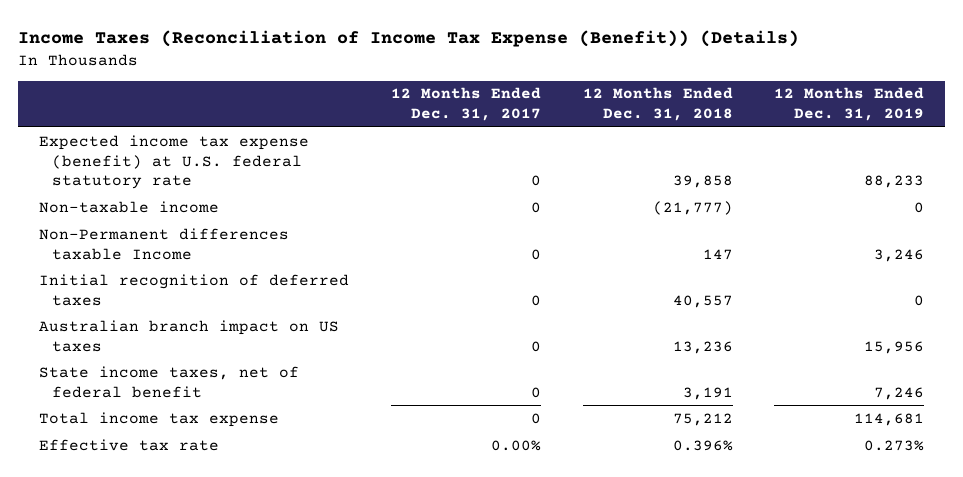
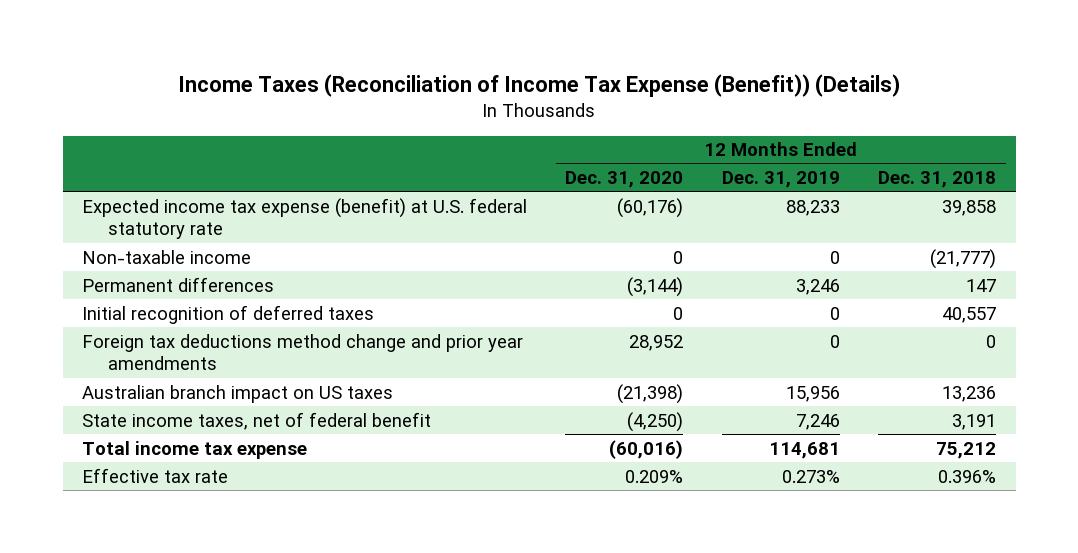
- | 12 Months Ended Dec. 31, 2017 | 12 Months Ended Dec. 31, 2018 | 12 Months Ended Dec. 31, 2019
+ | 12 Months Ended Dec. 31, 2020 | 12 Months Ended Dec. 31, 2019 | 12 Months Ended Dec. 31, 2018
- Non-Permanent differences taxable Income | 0 | 147 | 3,246
+ Permanent differences | (3,144) | 3,246 | 147
+ Foreign tax deductions method change and prior year amendments | 28,952 | 0 | 0

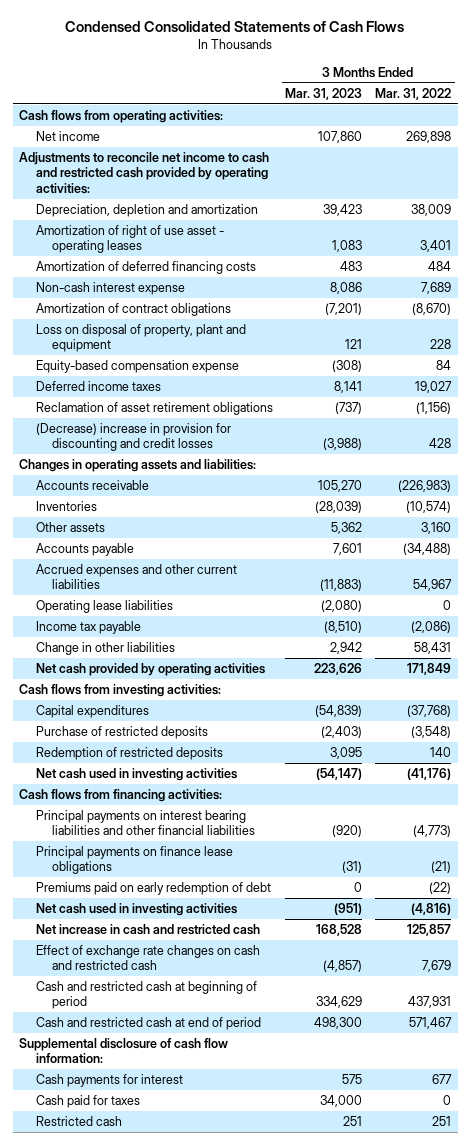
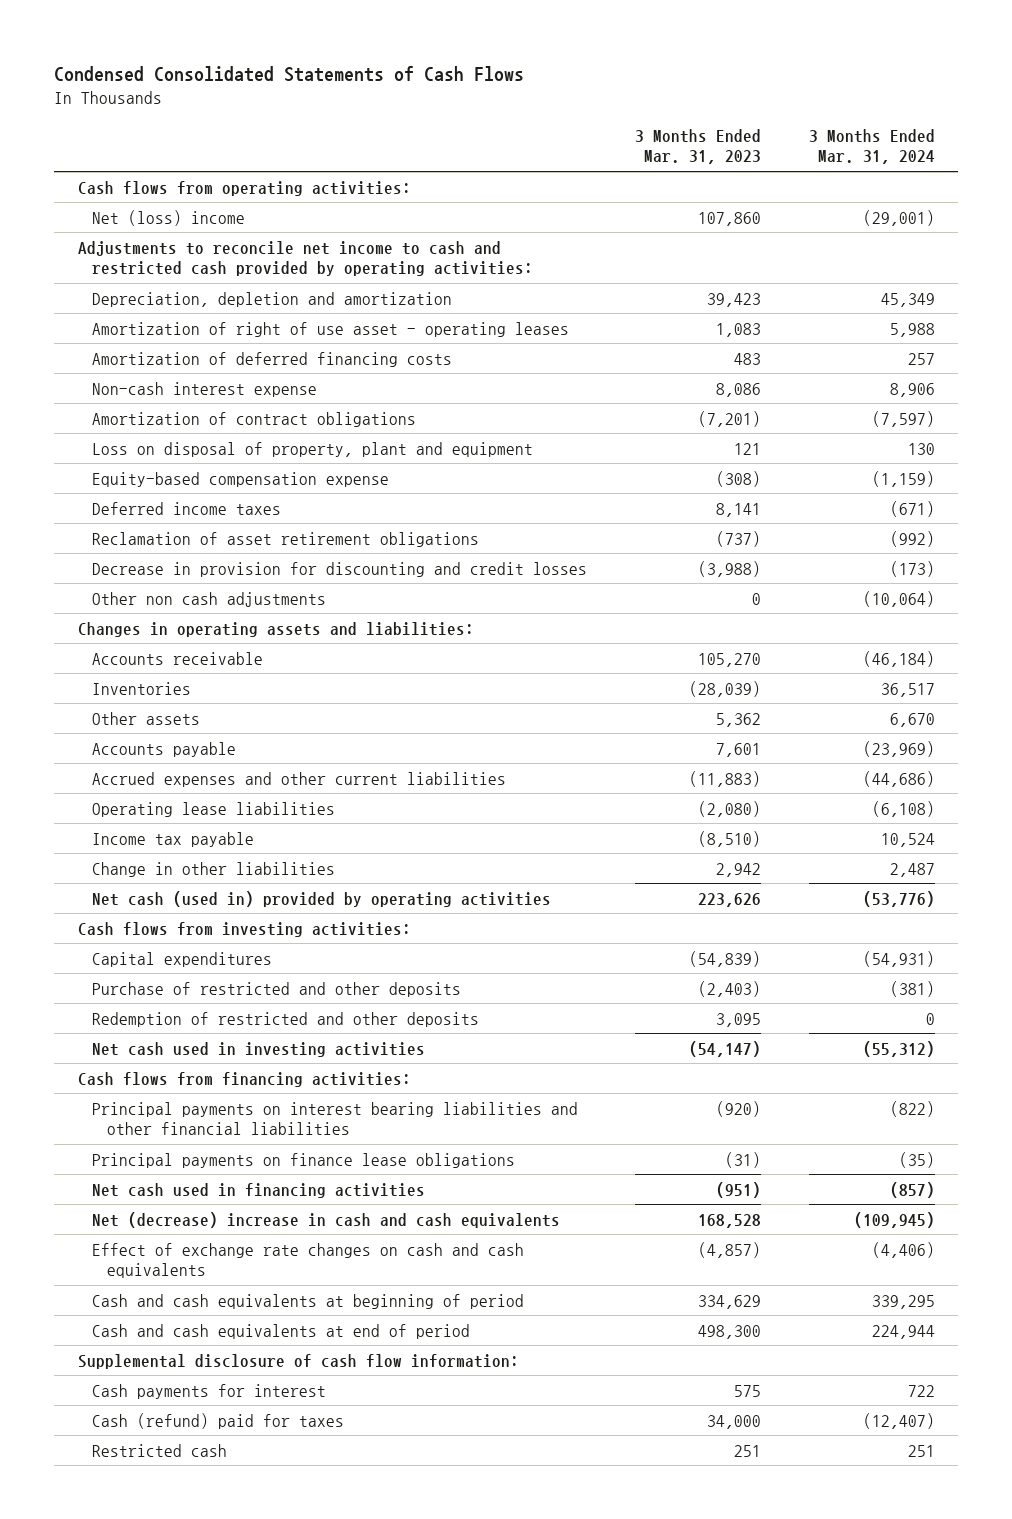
- | 3 Months Ended Mar. 31, 2023 | 3 Months Ended Mar. 31, 2022
+ | 3 Months Ended Mar. 31, 2023 | 3 Months Ended Mar. 31, 2024
- Net income | 107,860 | 269,898
+ Net (loss) income | 107,860 | (29,001)
- (Decrease) increase in provision for discounting and credit losses | (3,988) | 428
+ Decrease in provision for discounting and credit losses | (3,988) | (173)
+ Other non cash adjustments | 0 | (10,064)
- Net cash provided by operating activities | 223,626 | 171,849
+ Net cash (used in) provided by operating activities | 223,626 | (53,776)
- Purchase of restricted deposits | (2,403) | (3,548)
- Redemption of restricted deposits | 3,095 | 140
+ Purchase of restricted and other deposits | (2,403) | (381)
+ Redemption of restricted and other deposits | 3,095 | 0
- Premiums paid on early redemption of debt | 0 | (22)
- Net cash used in investing activities | (951) | (4,816)
- Net increase in cash and restricted cash | 168,528 | 125,857
- Effect of exchange rate changes on cash and restricted cash | (4,857) | 7,679
- Cash and restricted cash at beginning of period | 334,629 | 437,931
- Cash and restricted cash at end of period | 498,300 | 571,467
+ Net cash used in financing activities | (951) | (857)
+ Net (decrease) increase in cash and cash equivalents | 168,528 | (109,945)
+ Effect of exchange rate changes on cash and cash equivalents | (4,857) | (4,406)
+ Cash and cash equivalents at beginning of period | 334,629 | 339,295
+ Cash and cash equivalents at end of period | 498,300 | 224,944
- Cash paid for taxes | 34,000 | 0
+ Cash (refund) paid for taxes | 34,000 | (12,407)

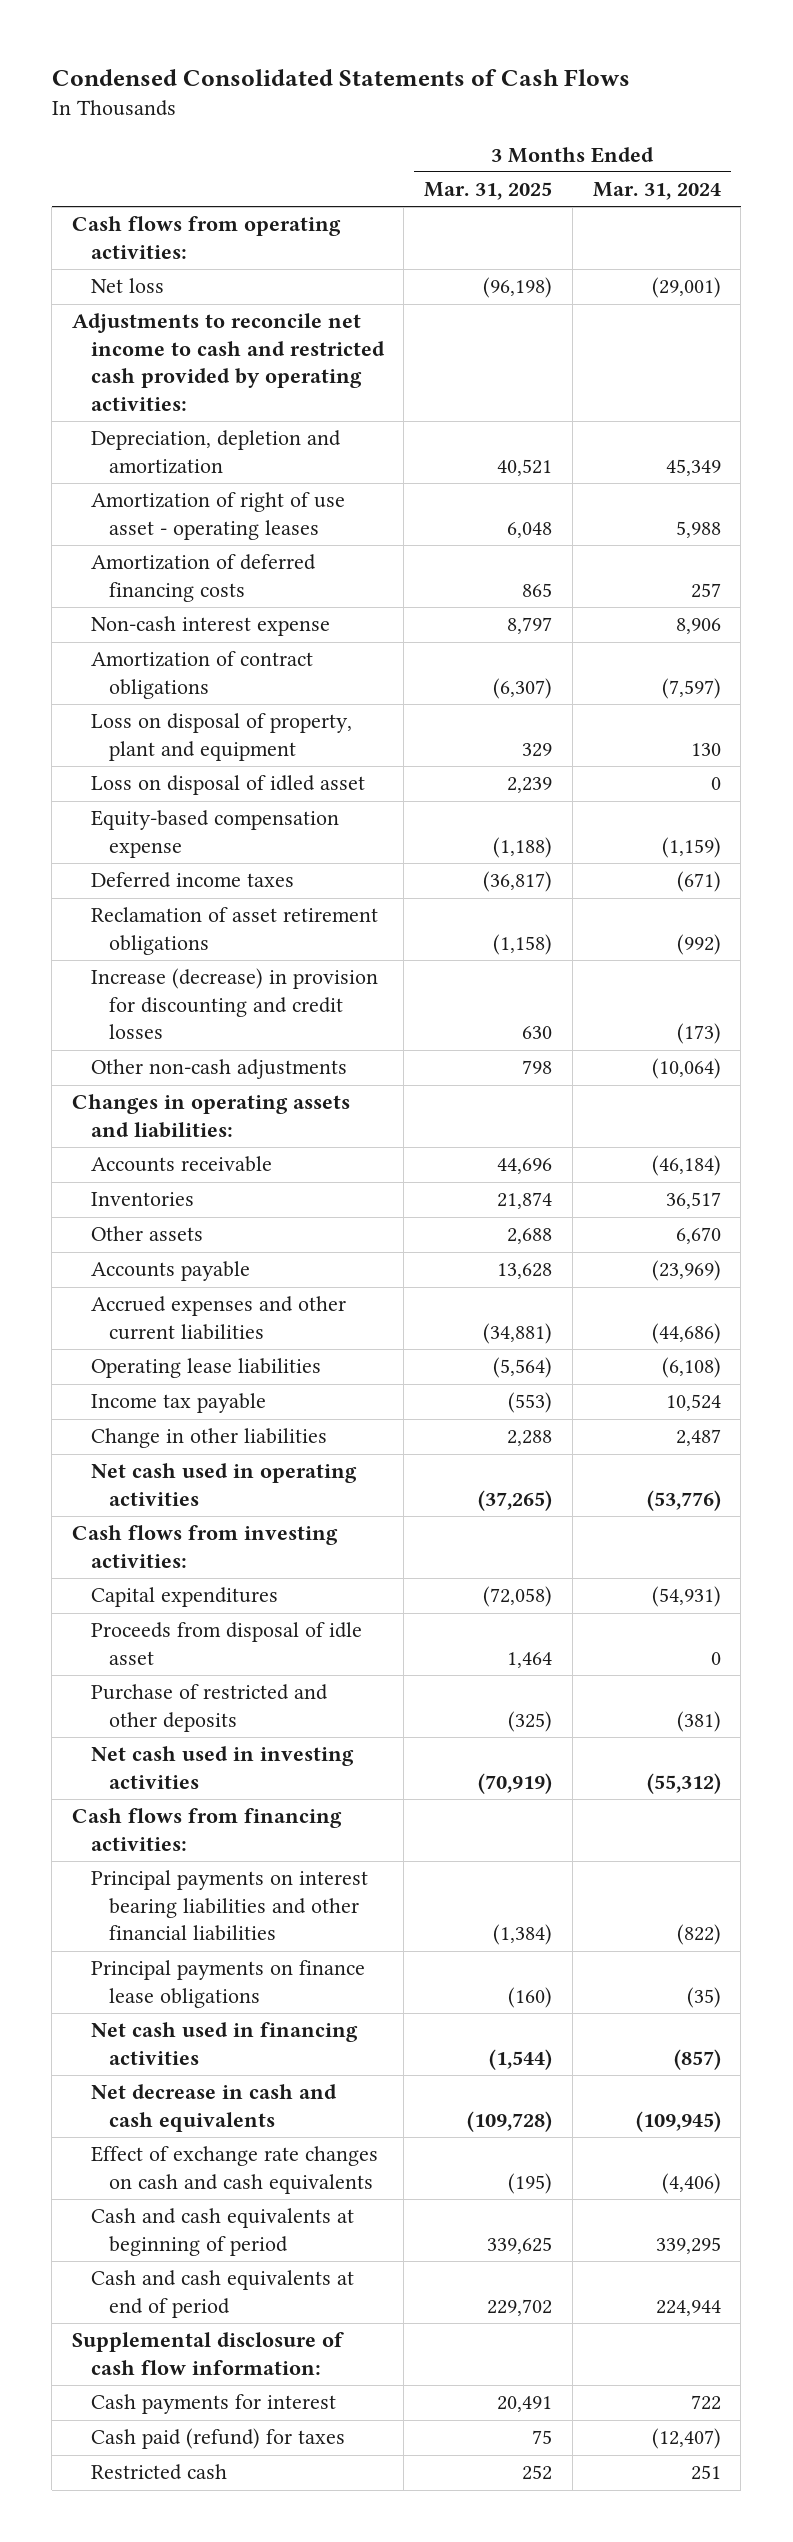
- | 3 Months Ended Mar. 31, 2023 | 3 Months Ended Mar. 31, 2024
+ | 3 Months Ended Mar. 31, 2025 | 3 Months Ended Mar. 31, 2024
- Net (loss) income | 107,860 | (29,001)
+ Net loss | (96,198) | (29,001)
+ Loss on disposal of idled asset | 2,239 | 0
- Decrease in provision for discounting and credit losses | (3,988) | (173)
- Other non cash adjustments | 0 | (10,064)
+ Increase (decrease) in provision for discounting and credit losses | 630 | (173)
+ Other non-cash adjustments | 798 | (10,064)
- Net cash (used in) provided by operating activities | 223,626 | (53,776)
+ Net cash used in operating activities | (37,265) | (53,776)
+ Proceeds from disposal of idle asset | 1,464 | 0
- Redemption of restricted and other deposits | 3,095 | 0
- Net (decrease) increase in cash and cash equivalents | 168,528 | (109,945)
+ Net decrease in cash and cash equivalents | (109,728) | (109,945)
- Cash (refund) paid for taxes | 34,000 | (12,407)
+ Cash paid (refund) for taxes | 75 | (12,407)

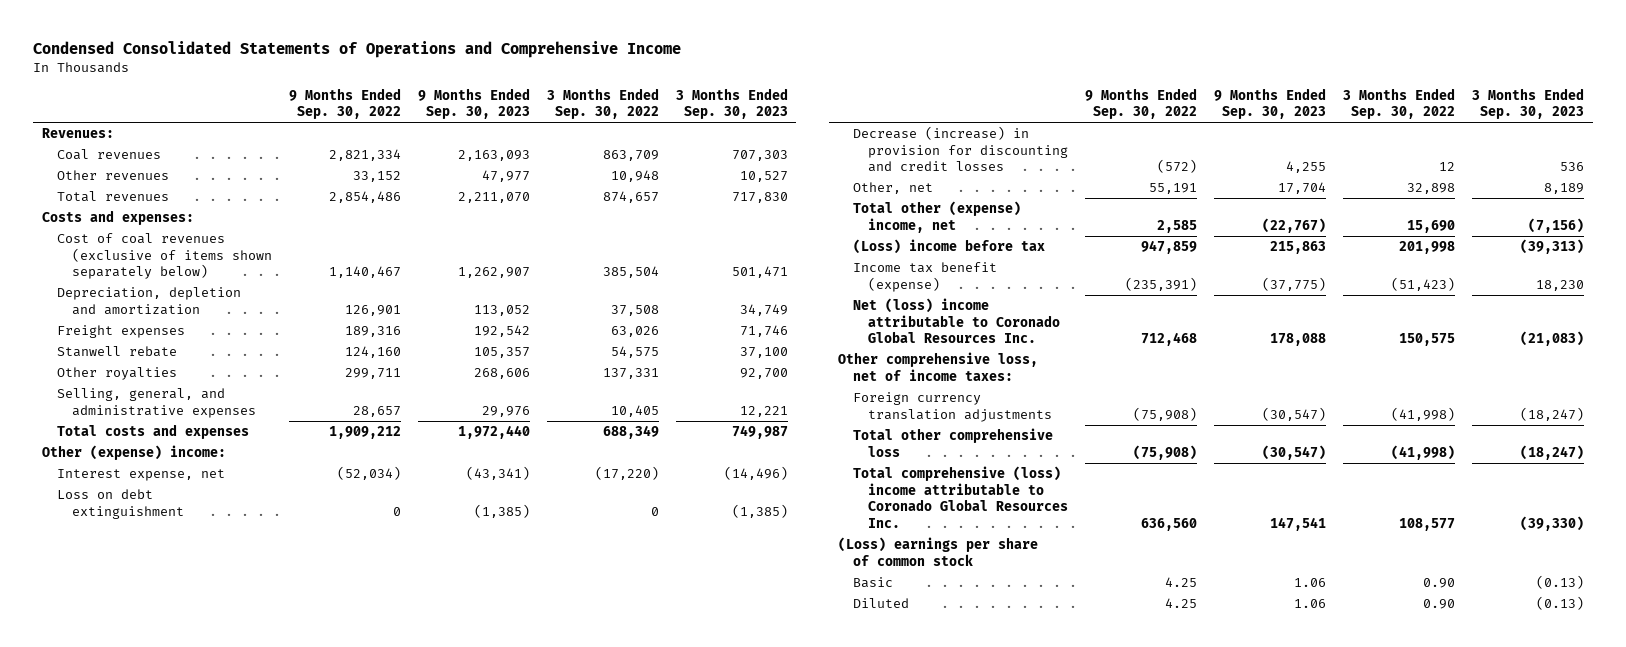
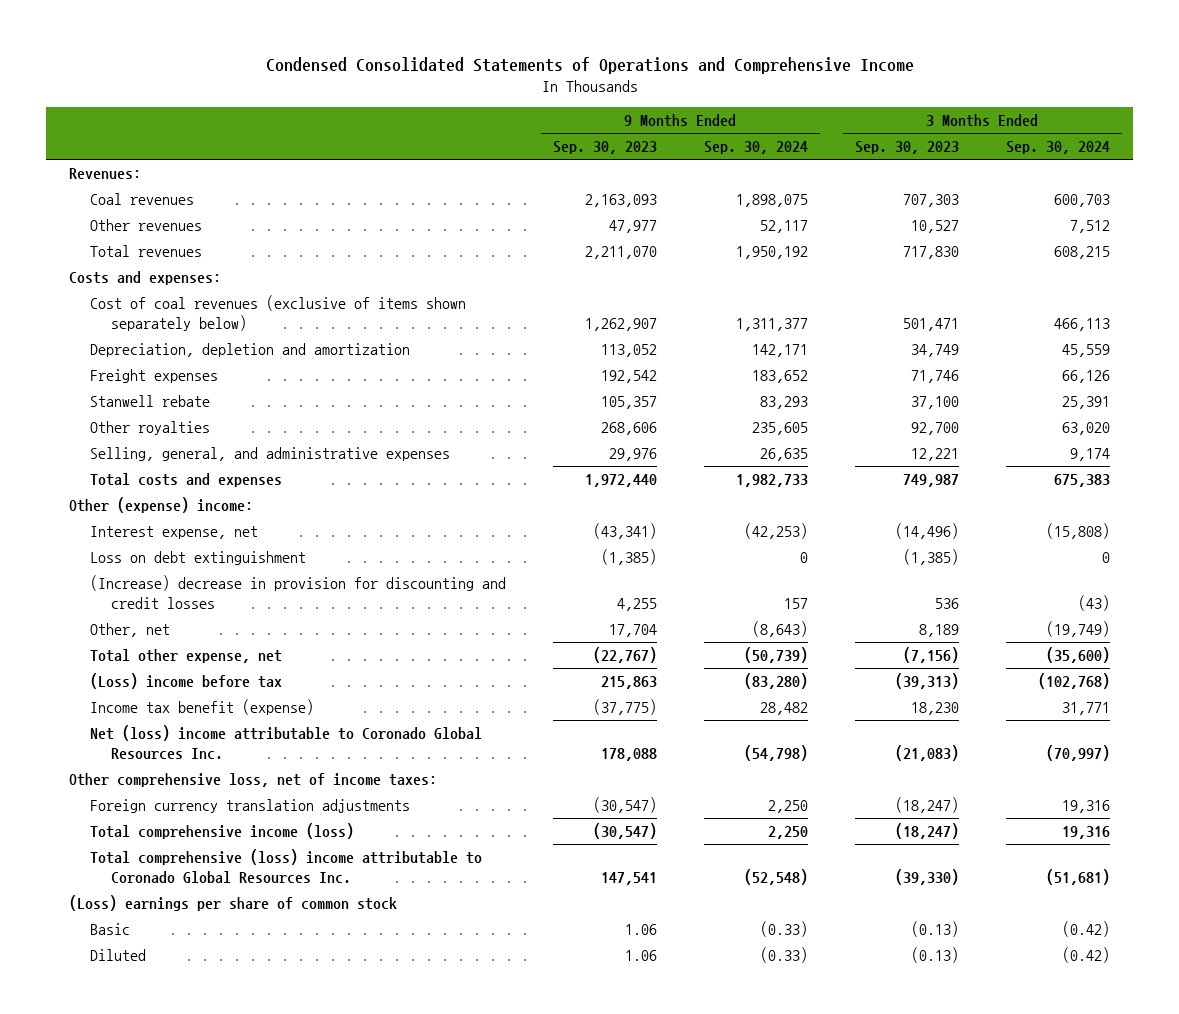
- | 9 Months Ended Sep. 30, 2022 | 9 Months Ended Sep. 30, 2023 | 3 Months Ended Sep. 30, 2022 | 3 Months Ended Sep. 30, 2023
+ | 9 Months Ended Sep. 30, 2023 | 9 Months Ended Sep. 30, 2024 | 3 Months Ended Sep. 30, 2023 | 3 Months Ended Sep. 30, 2024
- Decrease (increase) in provision for discounting and credit losses | (572) | 4,255 | 12 | 536
+ (Increase) decrease in provision for discounting and credit losses | 4,255 | 157 | 536 | (43)
- Total other (expense) income, net | 2,585 | (22,767) | 15,690 | (7,156)
+ Total other expense, net | (22,767) | (50,739) | (7,156) | (35,600)
- Total other comprehensive loss | (75,908) | (30,547) | (41,998) | (18,247)
+ Total comprehensive income (loss) | (30,547) | 2,250 | (18,247) | 19,316

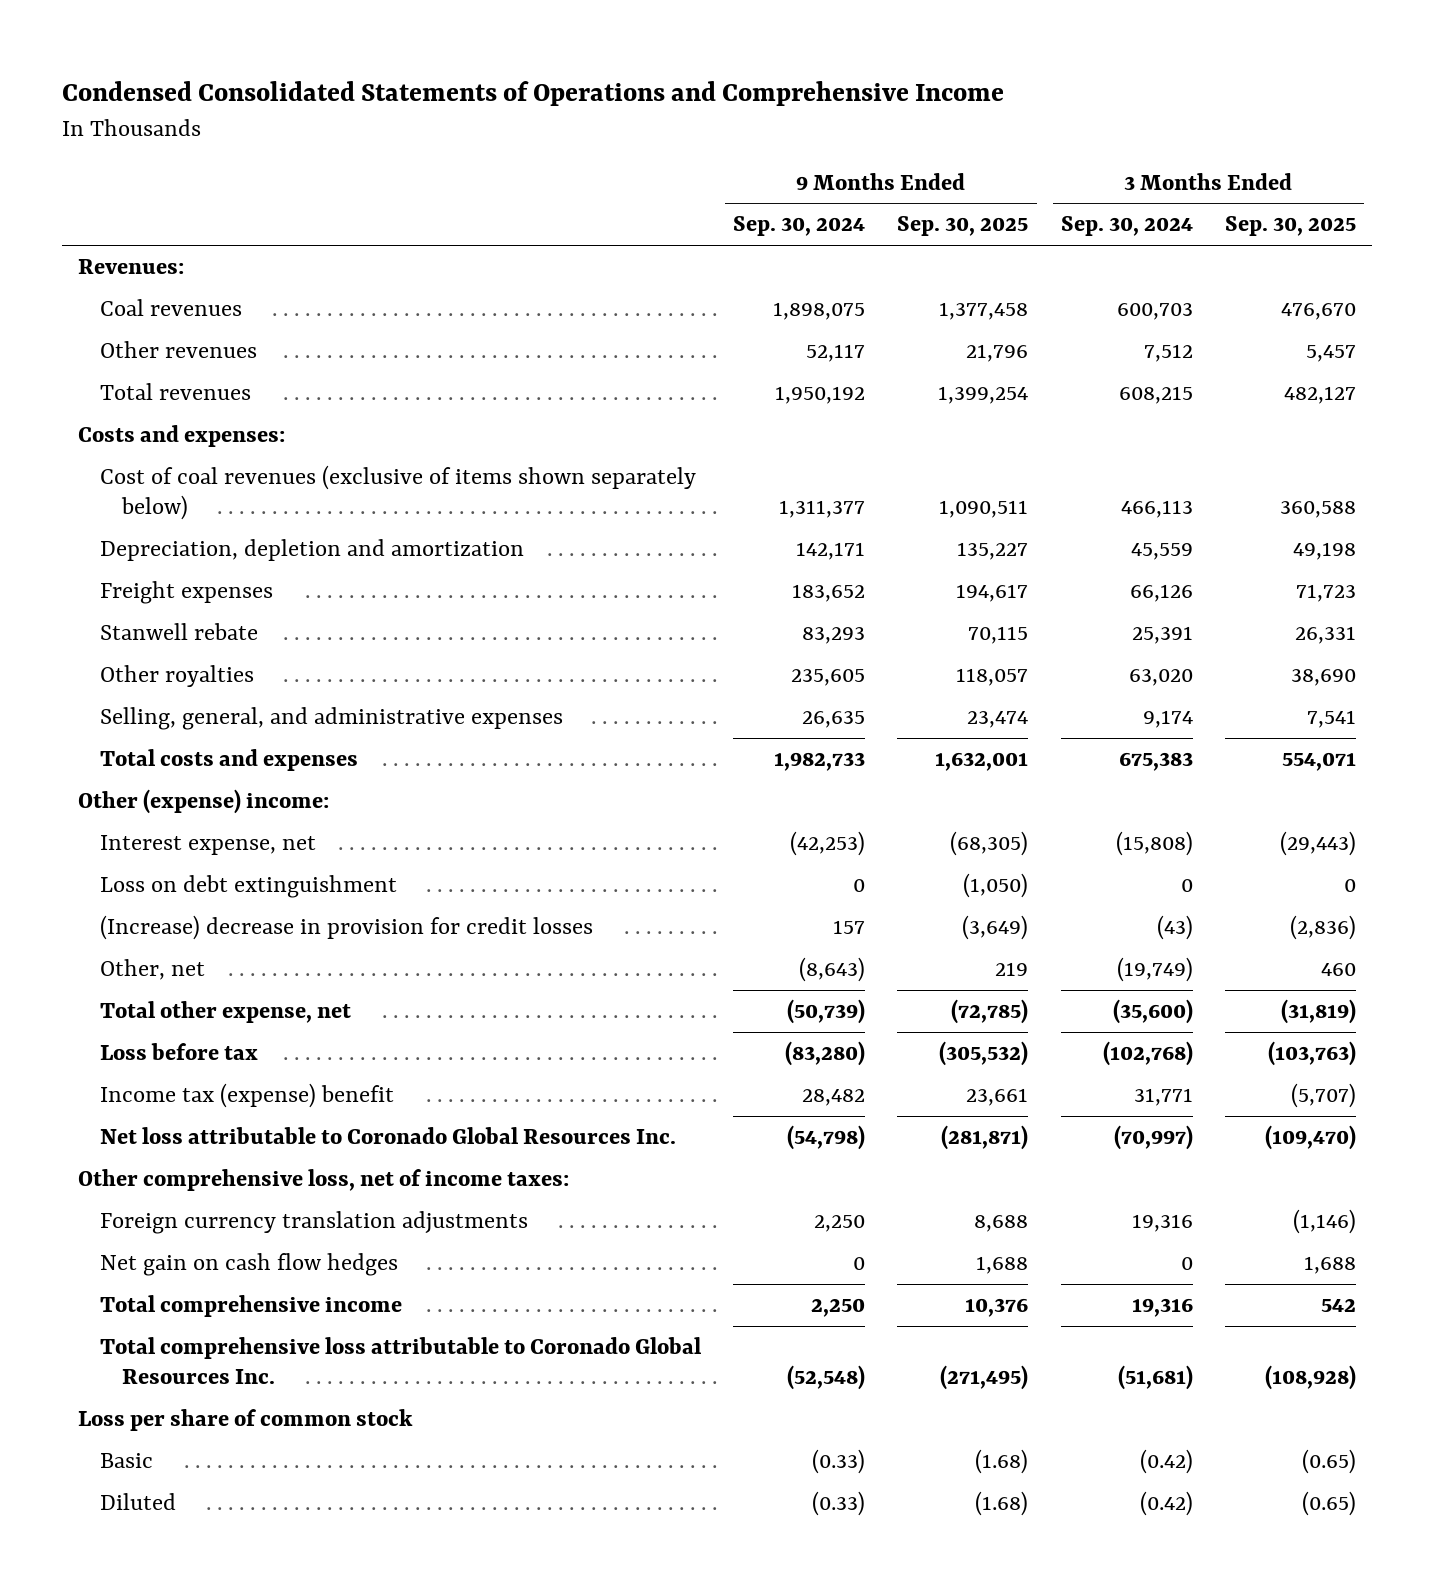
- | 9 Months Ended Sep. 30, 2023 | 9 Months Ended Sep. 30, 2024 | 3 Months Ended Sep. 30, 2023 | 3 Months Ended Sep. 30, 2024
+ | 9 Months Ended Sep. 30, 2024 | 9 Months Ended Sep. 30, 2025 | 3 Months Ended Sep. 30, 2024 | 3 Months Ended Sep. 30, 2025
- (Increase) decrease in provision for discounting and credit losses | 4,255 | 157 | 536 | (43)
+ (Increase) decrease in provision for credit losses | 157 | (3,649) | (43) | (2,836)
- (Loss) income before tax | 215,863 | (83,280) | (39,313) | (102,768)
- Income tax benefit (expense) | (37,775) | 28,482 | 18,230 | 31,771
- Net (loss) income attributable to Coronado Global Resources Inc. | 178,088 | (54,798) | (21,083) | (70,997)
+ Loss before tax | (83,280) | (305,532) | (102,768) | (103,763)
+ Income tax (expense) benefit | 28,482 | 23,661 | 31,771 | (5,707)
+ Net loss attributable to Coronado Global Resources Inc. | (54,798) | (281,871) | (70,997) | (109,470)
- Total comprehensive income (loss) | (30,547) | 2,250 | (18,247) | 19,316
- Total comprehensive (loss) income attributable to Coronado Global Resources Inc. | 147,541 | (52,548) | (39,330) | (51,681)
- (Loss) earnings per share of common stock
+ Net gain on cash flow hedges | 0 | 1,688 | 0 | 1,688
+ Total comprehensive income | 2,250 | 10,376 | 19,316 | 542
+ Total comprehensive loss attributable to Coronado Global Resources Inc. | (52,548) | (271,495) | (51,681) | (108,928)
+ Loss per share of common stock

